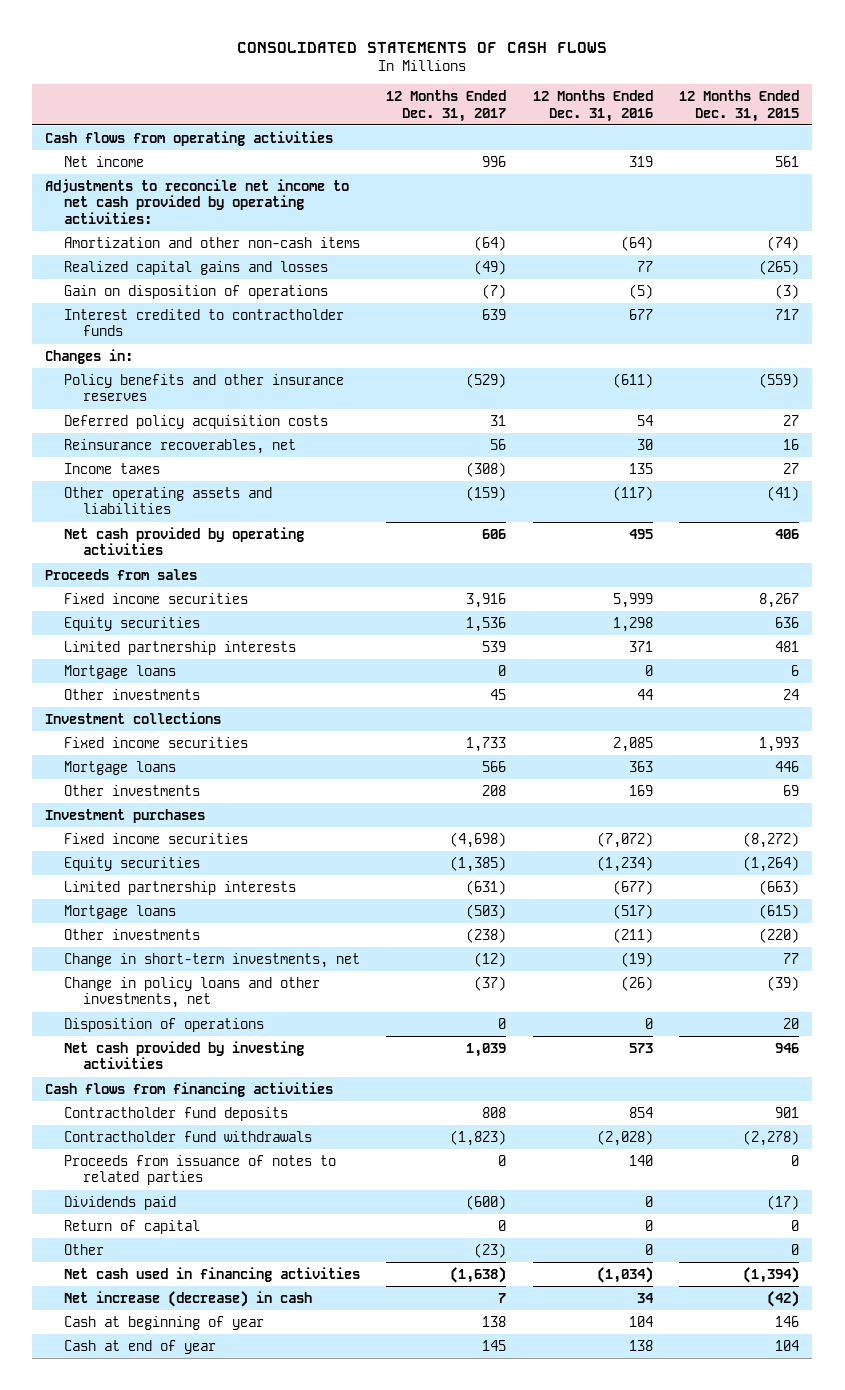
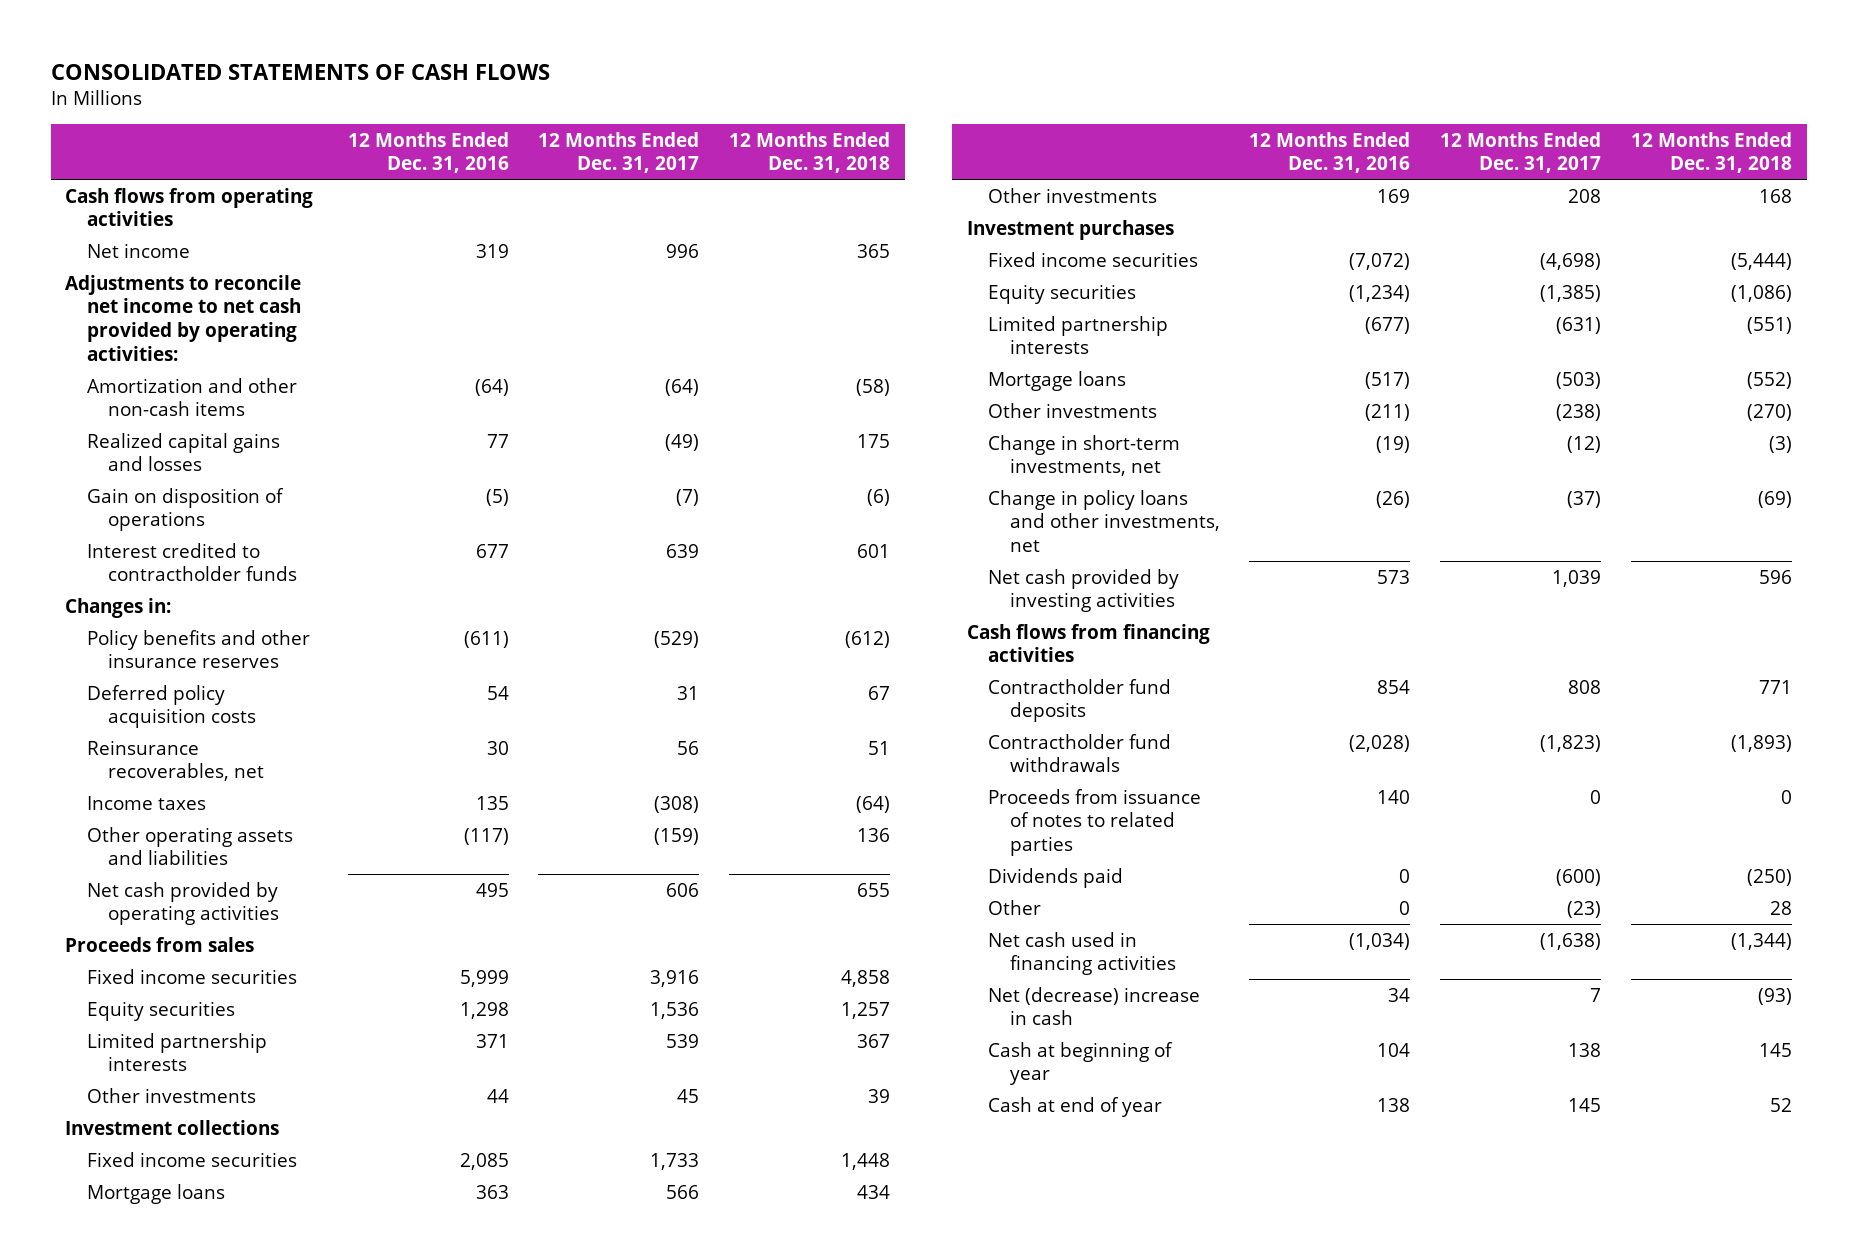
- | 12 Months Ended Dec. 31, 2017 | 12 Months Ended Dec. 31, 2016 | 12 Months Ended Dec. 31, 2015
+ | 12 Months Ended Dec. 31, 2016 | 12 Months Ended Dec. 31, 2017 | 12 Months Ended Dec. 31, 2018
- Mortgage loans | 0 | 0 | 6
- Disposition of operations | 0 | 0 | 20
- Return of capital | 0 | 0 | 0
- Net increase (decrease) in cash | 7 | 34 | (42)
+ Net (decrease) increase in cash | 34 | 7 | (93)

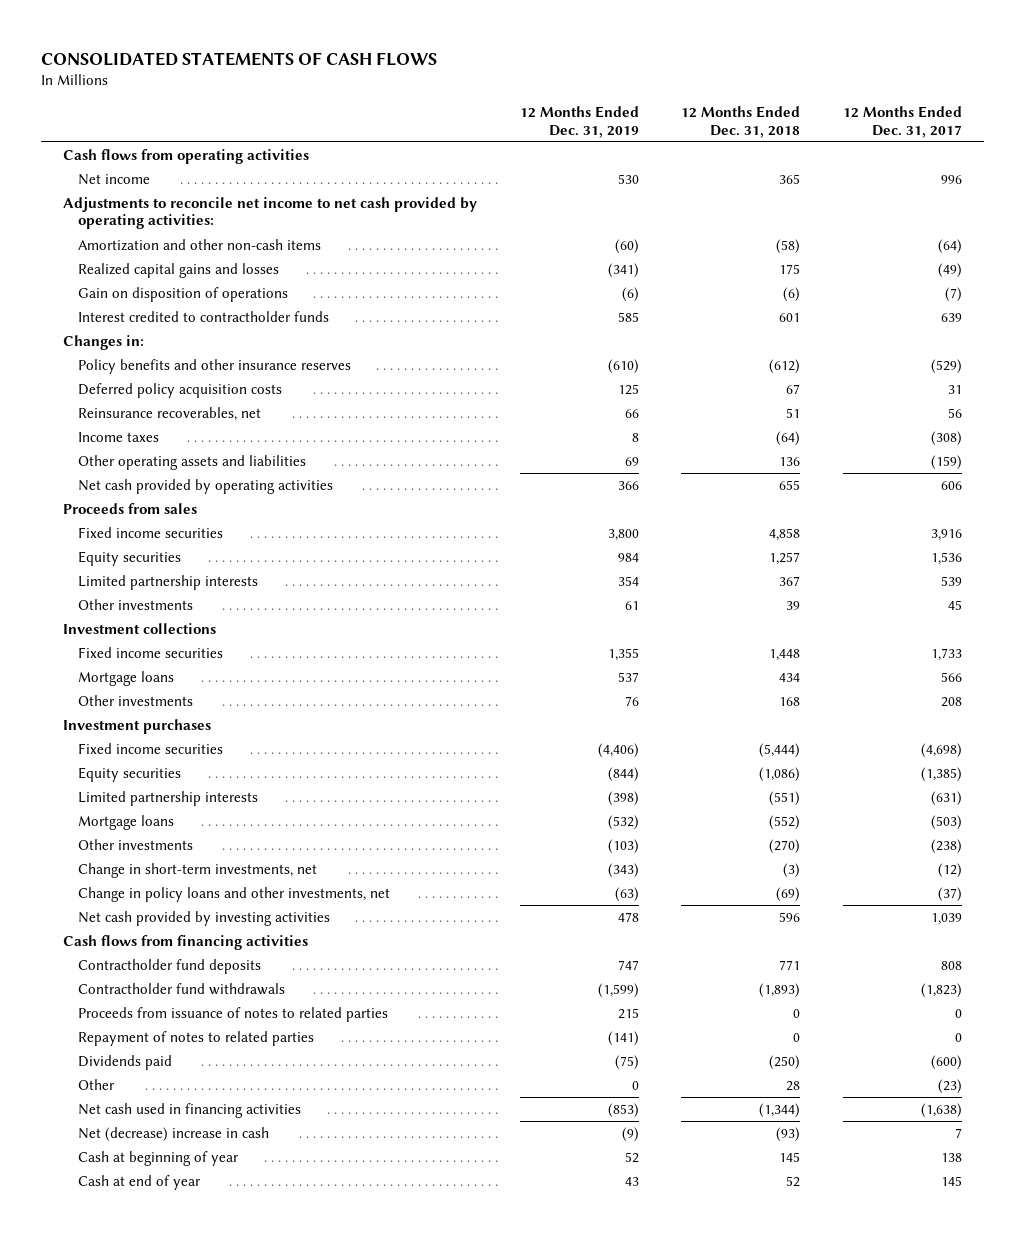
- | 12 Months Ended Dec. 31, 2016 | 12 Months Ended Dec. 31, 2017 | 12 Months Ended Dec. 31, 2018
+ | 12 Months Ended Dec. 31, 2019 | 12 Months Ended Dec. 31, 2018 | 12 Months Ended Dec. 31, 2017
+ Repayment of notes to related parties | (141) | 0 | 0

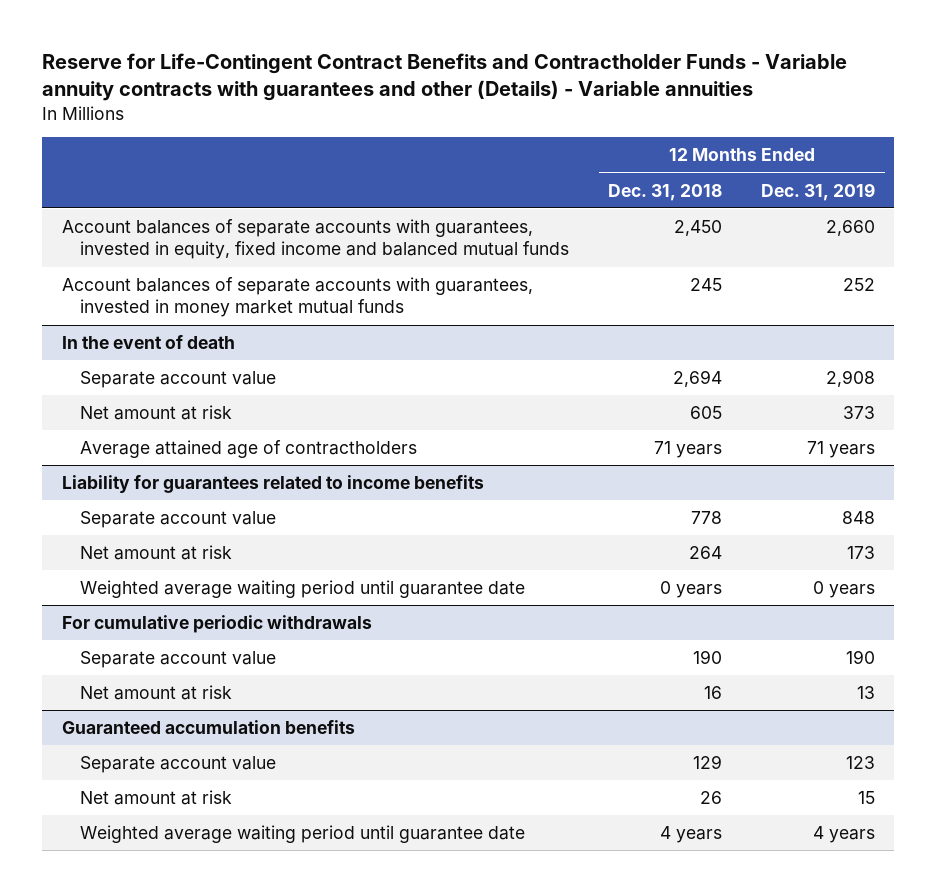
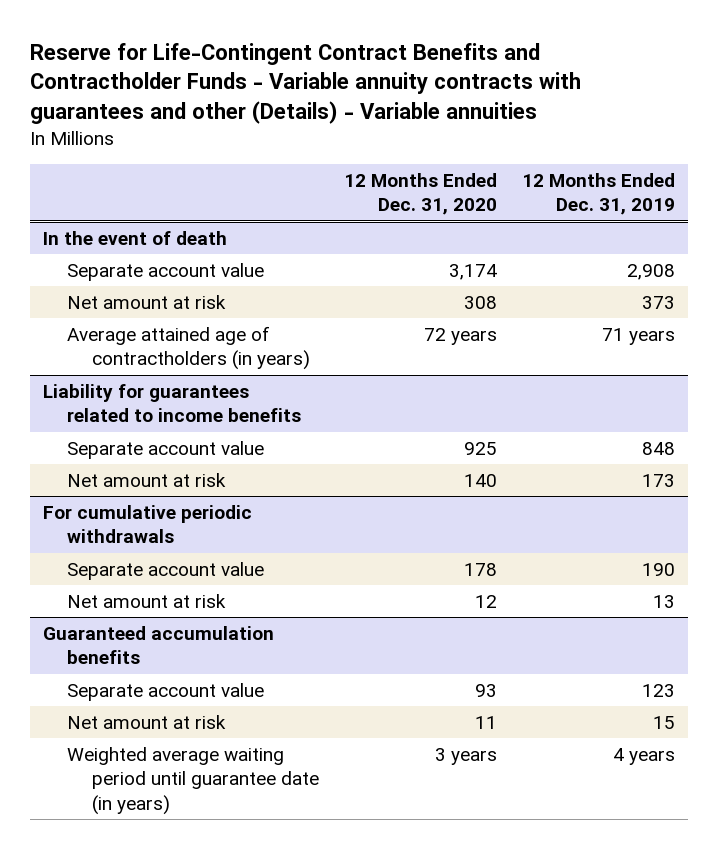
- | 12 Months Ended Dec. 31, 2018 | 12 Months Ended Dec. 31, 2019
+ | 12 Months Ended Dec. 31, 2020 | 12 Months Ended Dec. 31, 2019
- Account balances of separate accounts with guarantees, invested in equity, fixed income and balanced mutual funds | 2,450 | 2,660
- Account balances of separate accounts with guarantees, invested in money market mutual funds | 245 | 252
@ In the event of death
- Average attained age of contractholders | 71 years | 71 years
+ Average attained age of contractholders (in years) | 72 years | 71 years
@ Liability for guarantees related to income benefits
- Weighted average waiting period until guarantee date | 0 years | 0 years
@ Guaranteed accumulation benefits
- Weighted average waiting period until guarantee date | 4 years | 4 years
+ Weighted average waiting period until guarantee date (in years) | 3 years | 4 years

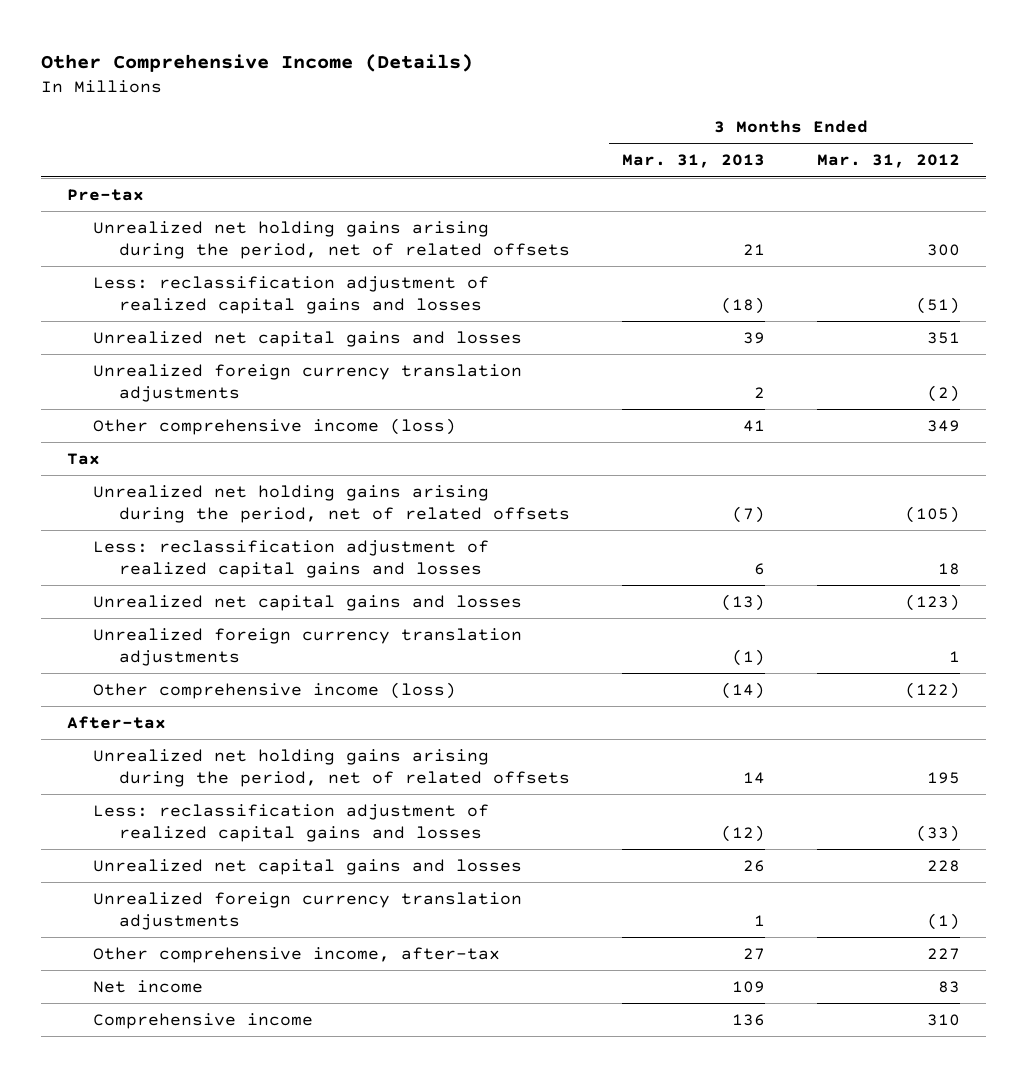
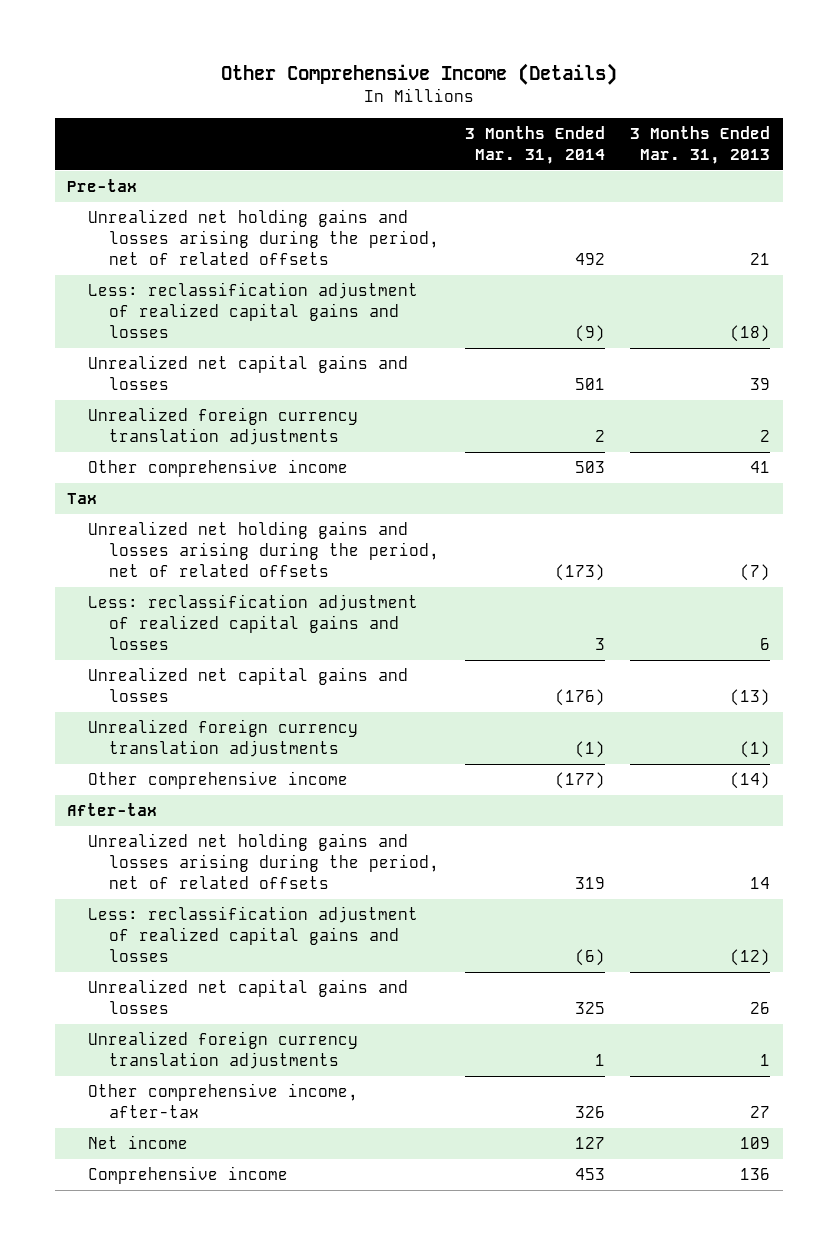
- | 3 Months Ended Mar. 31, 2013 | 3 Months Ended Mar. 31, 2012
+ | 3 Months Ended Mar. 31, 2014 | 3 Months Ended Mar. 31, 2013
- Unrealized net holding gains arising during the period, net of related offsets | 21 | 300
+ Unrealized net holding gains and losses arising during the period, net of related offsets | 492 | 21
- Other comprehensive income (loss) | 41 | 349
+ Other comprehensive income | 503 | 41
- Unrealized net holding gains arising during the period, net of related offsets | (7) | (105)
+ Unrealized net holding gains and losses arising during the period, net of related offsets | (173) | (7)
- Other comprehensive income (loss) | (14) | (122)
+ Other comprehensive income | (177) | (14)
- Unrealized net holding gains arising during the period, net of related offsets | 14 | 195
+ Unrealized net holding gains and losses arising during the period, net of related offsets | 319 | 14

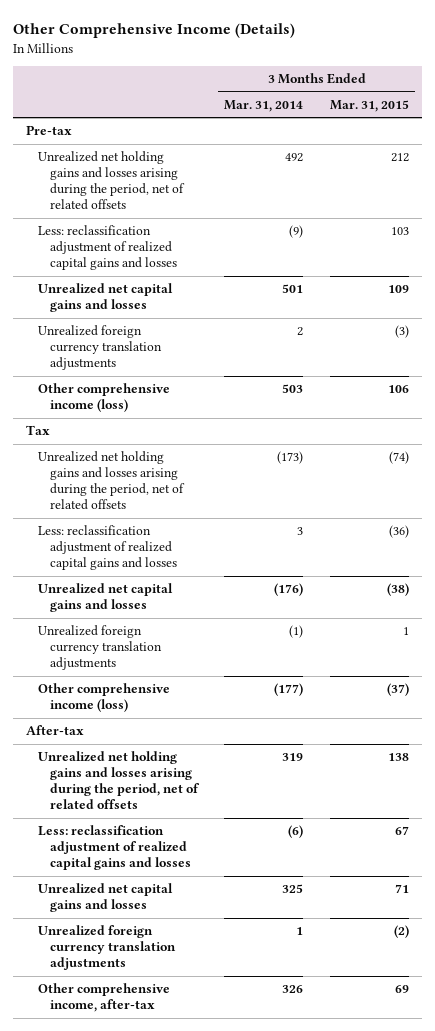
- | 3 Months Ended Mar. 31, 2014 | 3 Months Ended Mar. 31, 2013
+ | 3 Months Ended Mar. 31, 2014 | 3 Months Ended Mar. 31, 2015
- Other comprehensive income | 503 | 41
+ Other comprehensive income (loss) | 503 | 106
- Other comprehensive income | (177) | (14)
+ Other comprehensive income (loss) | (177) | (37)
- Net income | 127 | 109
- Comprehensive income | 453 | 136

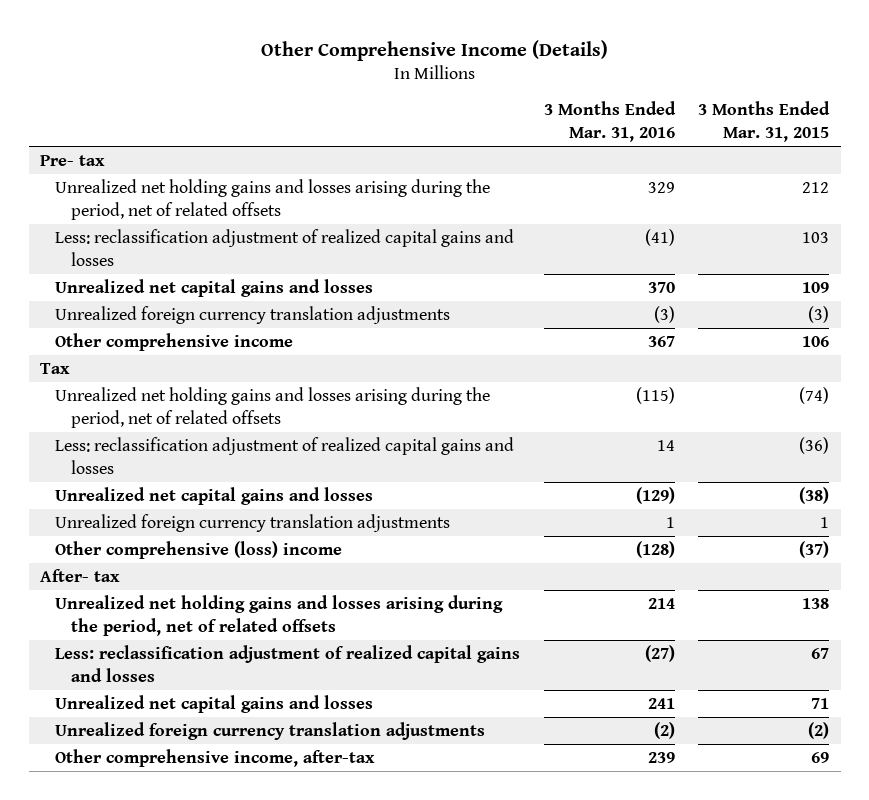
- | 3 Months Ended Mar. 31, 2014 | 3 Months Ended Mar. 31, 2015
+ | 3 Months Ended Mar. 31, 2016 | 3 Months Ended Mar. 31, 2015
- Pre-tax
+ Pre- tax
- Other comprehensive income (loss) | 503 | 106
+ Other comprehensive income | 367 | 106
- Other comprehensive income (loss) | (177) | (37)
- After-tax
+ Other comprehensive (loss) income | (128) | (37)
+ After- tax

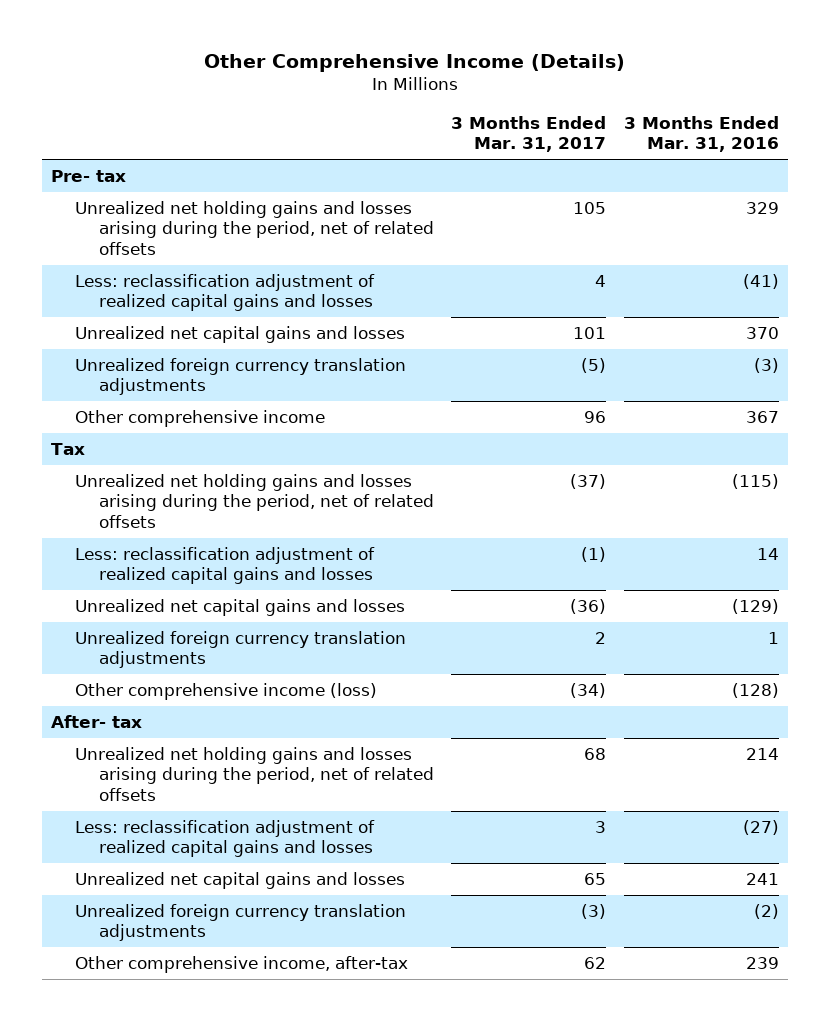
- | 3 Months Ended Mar. 31, 2016 | 3 Months Ended Mar. 31, 2015
+ | 3 Months Ended Mar. 31, 2017 | 3 Months Ended Mar. 31, 2016
- Other comprehensive (loss) income | (128) | (37)
+ Other comprehensive income (loss) | (34) | (128)

